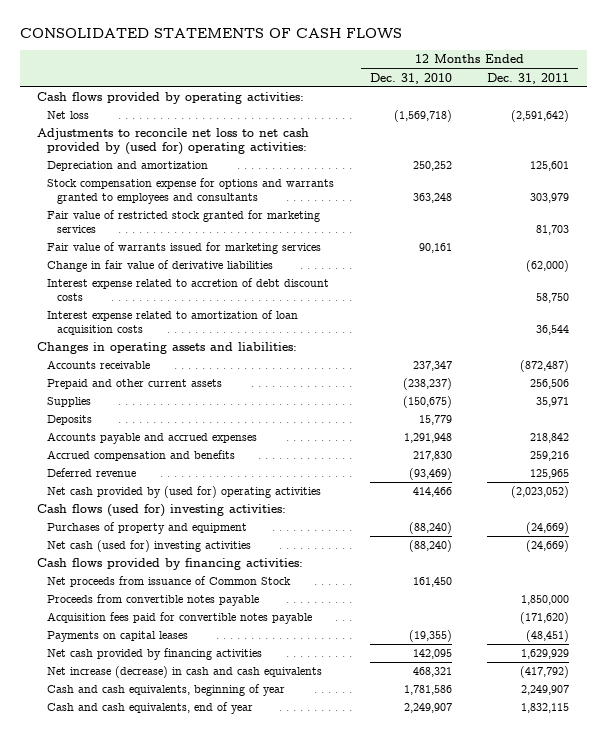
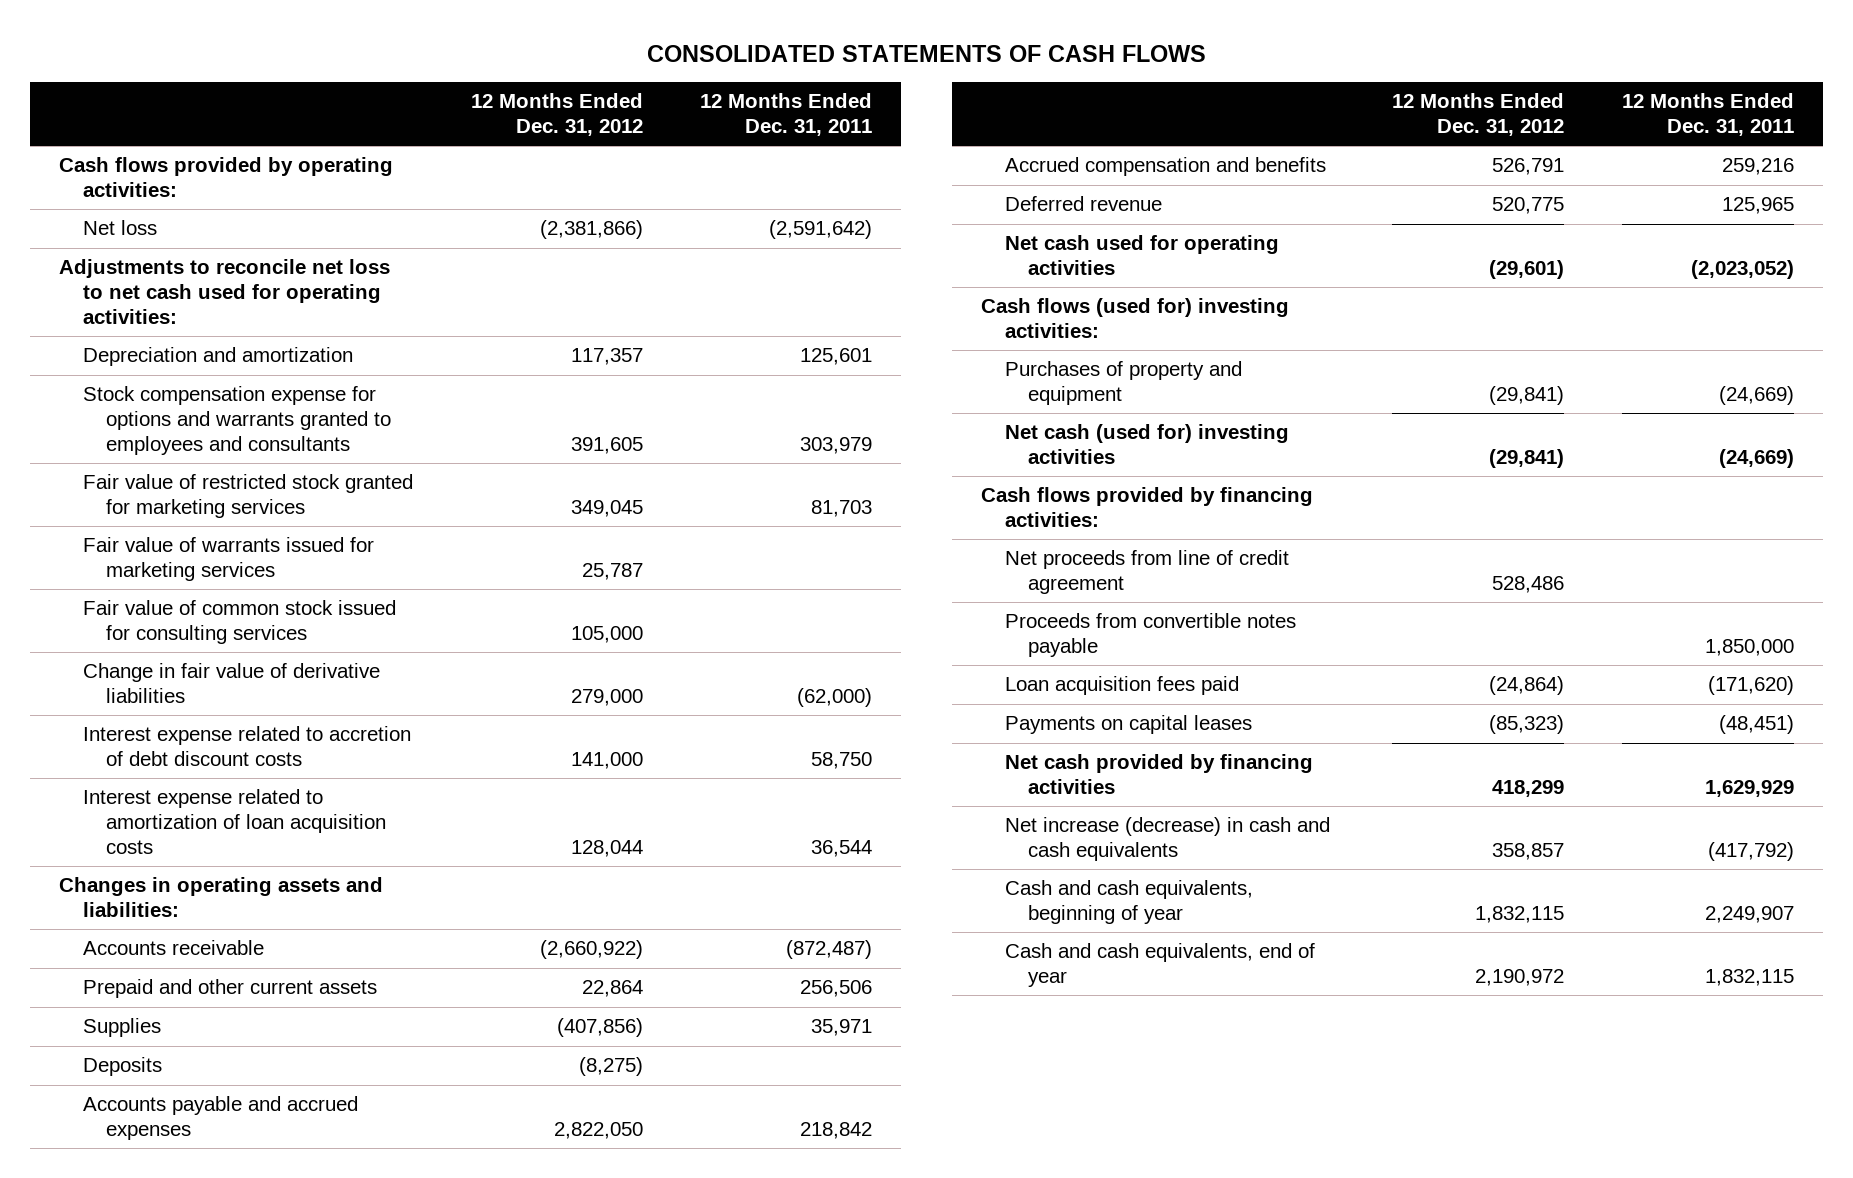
- | 12 Months Ended Dec. 31, 2010 | 12 Months Ended Dec. 31, 2011
+ | 12 Months Ended Dec. 31, 2012 | 12 Months Ended Dec. 31, 2011
- Adjustments to reconcile net loss to net cash provided by (used for) operating activities:
+ Adjustments to reconcile net loss to net cash used for operating activities:
+ Fair value of common stock issued for consulting services | 105,000 |
- Net cash provided by (used for) operating activities | 414,466 | (2,023,052)
+ Net cash used for operating activities | (29,601) | (2,023,052)
- Net proceeds from issuance of Common Stock | 161,450 |
+ Net proceeds from line of credit agreement | 528,486 |
- Acquisition fees paid for convertible notes payable | | (171,620)
+ Loan acquisition fees paid | (24,864) | (171,620)

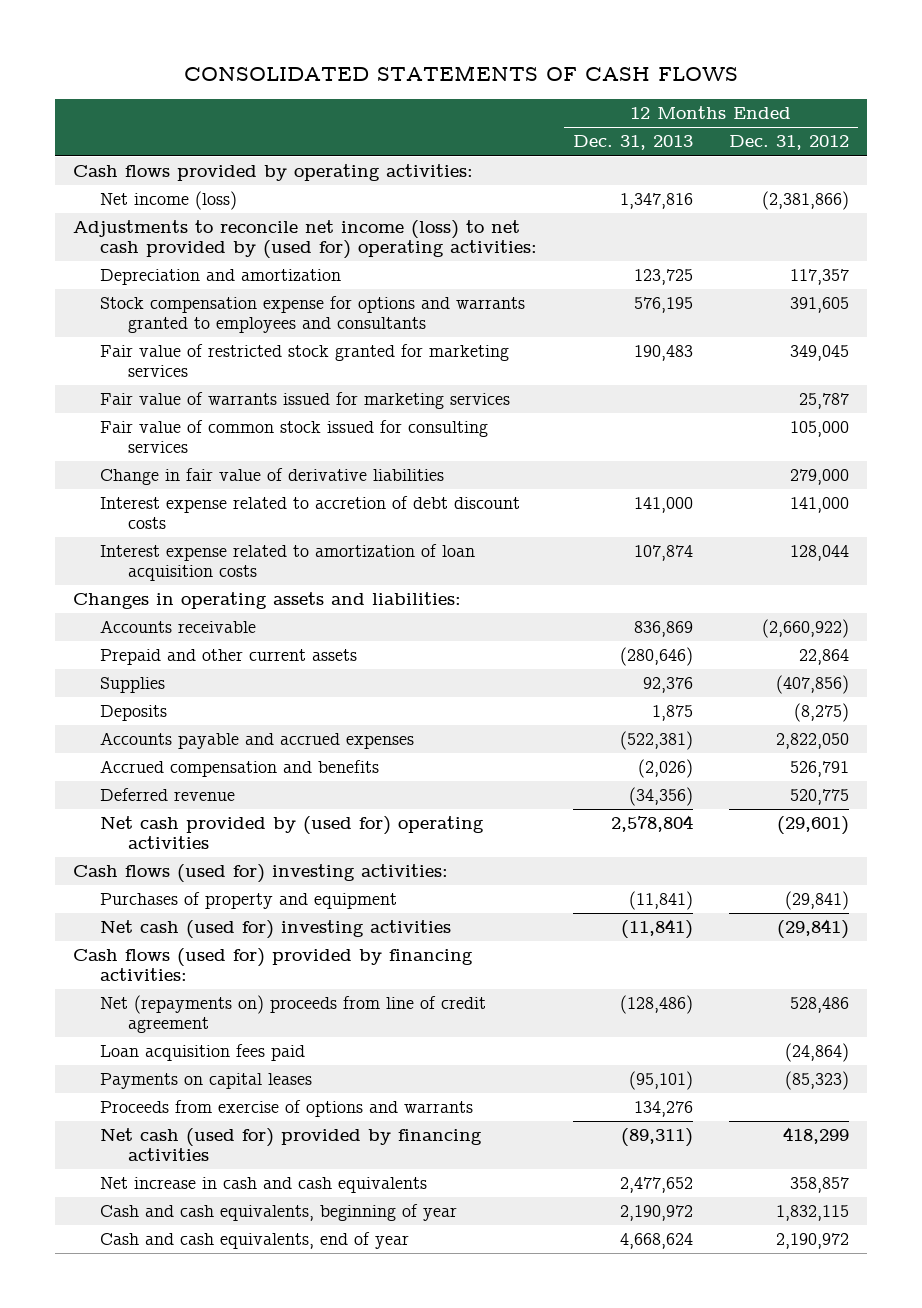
- | 12 Months Ended Dec. 31, 2012 | 12 Months Ended Dec. 31, 2011
+ | 12 Months Ended Dec. 31, 2013 | 12 Months Ended Dec. 31, 2012
- Net loss | (2,381,866) | (2,591,642)
- Adjustments to reconcile net loss to net cash used for operating activities:
+ Net income (loss) | 1,347,816 | (2,381,866)
+ Adjustments to reconcile net income (loss) to net cash provided by (used for) operating activities:
- Net cash used for operating activities | (29,601) | (2,023,052)
+ Net cash provided by (used for) operating activities | 2,578,804 | (29,601)
- Cash flows provided by financing activities:
- Net proceeds from line of credit agreement | 528,486 |
- Proceeds from convertible notes payable | | 1,850,000
+ Cash flows (used for) provided by financing activities:
+ Net (repayments on) proceeds from line of credit agreement | (128,486) | 528,486
- Net cash provided by financing activities | 418,299 | 1,629,929
- Net increase (decrease) in cash and cash equivalents | 358,857 | (417,792)
+ Proceeds from exercise of options and warrants | 134,276 |
+ Net cash (used for) provided by financing activities | (89,311) | 418,299
+ Net increase in cash and cash equivalents | 2,477,652 | 358,857

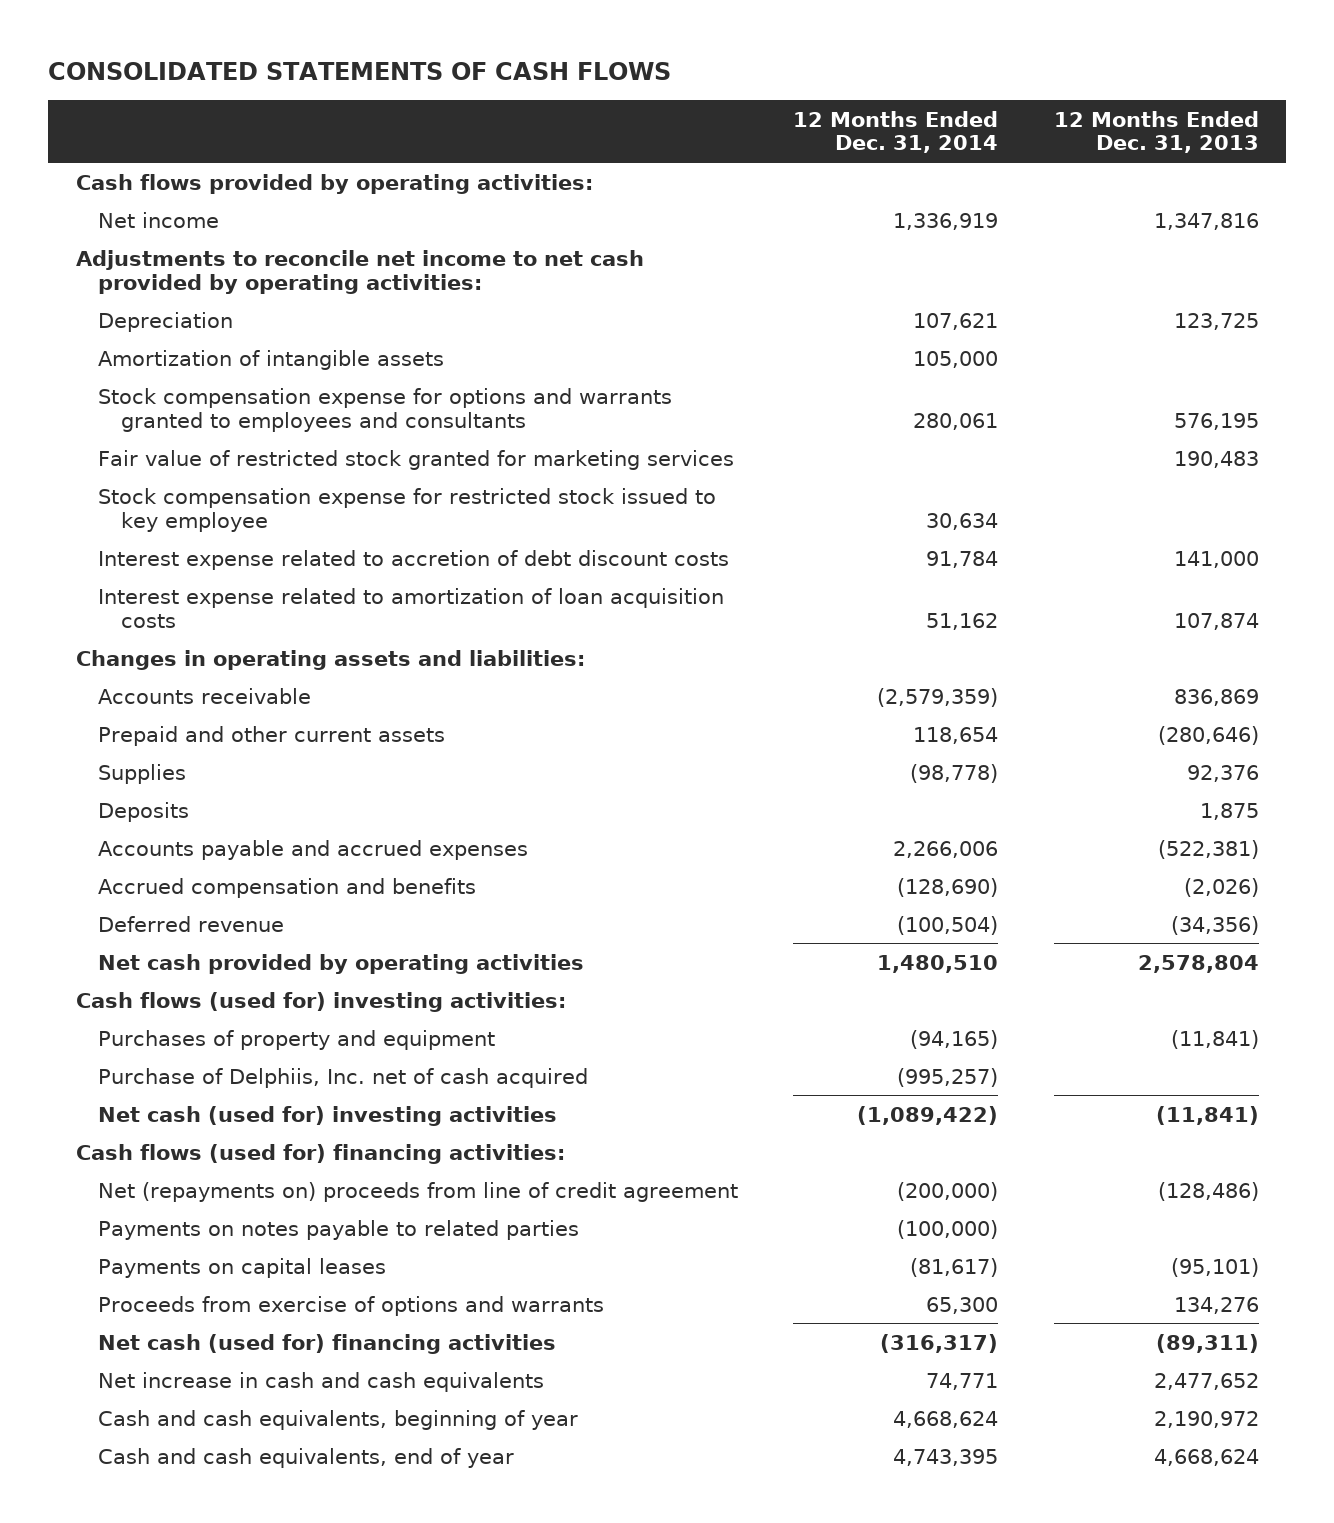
- | 12 Months Ended Dec. 31, 2013 | 12 Months Ended Dec. 31, 2012
+ | 12 Months Ended Dec. 31, 2014 | 12 Months Ended Dec. 31, 2013
- Net income (loss) | 1,347,816 | (2,381,866)
- Adjustments to reconcile net income (loss) to net cash provided by (used for) operating activities:
- Depreciation and amortization | 123,725 | 117,357
+ Net income | 1,336,919 | 1,347,816
+ Adjustments to reconcile net income to net cash provided by operating activities:
+ Depreciation | 107,621 | 123,725
+ Amortization of intangible assets | 105,000 |
- Fair value of warrants issued for marketing services | | 25,787
- Fair value of common stock issued for consulting services | | 105,000
- Change in fair value of derivative liabilities | | 279,000
+ Stock compensation expense for restricted stock issued to key employee | 30,634 |
- Net cash provided by (used for) operating activities | 2,578,804 | (29,601)
+ Net cash provided by operating activities | 1,480,510 | 2,578,804
+ Purchase of Delphiis, Inc. net of cash acquired | (995,257) |
- Cash flows (used for) provided by financing activities:
+ Cash flows (used for) financing activities:
- Loan acquisition fees paid | | (24,864)
+ Payments on notes payable to related parties | (100,000) |
- Net cash (used for) provided by financing activities | (89,311) | 418,299
+ Net cash (used for) financing activities | (316,317) | (89,311)

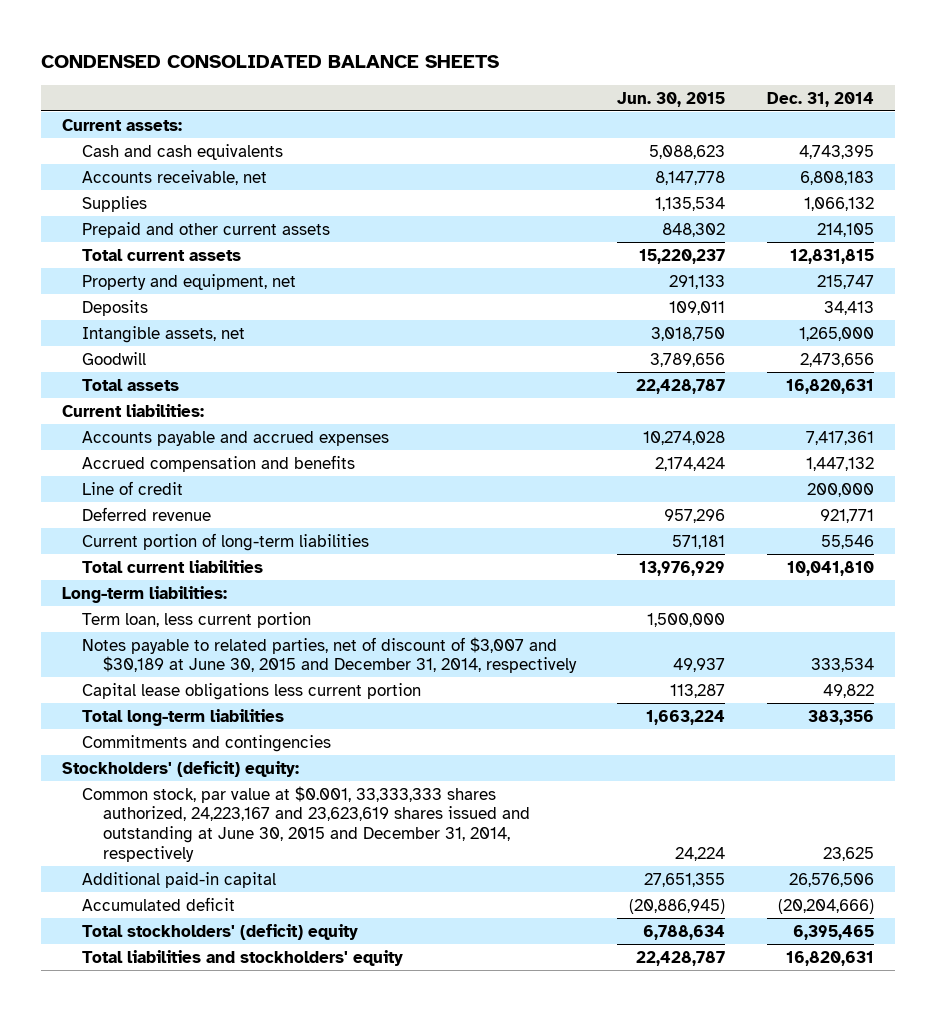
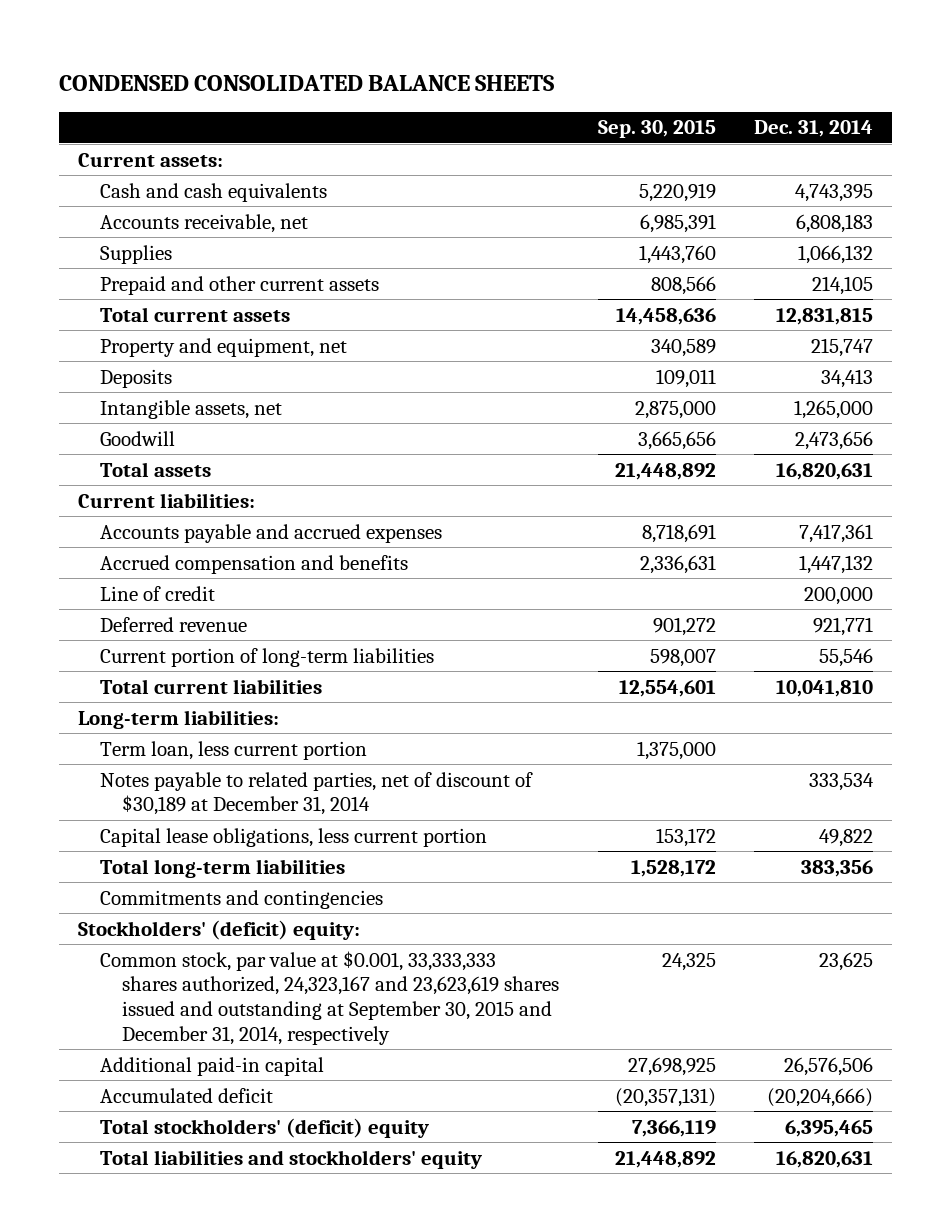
- | Jun. 30, 2015 | Dec. 31, 2014
+ | Sep. 30, 2015 | Dec. 31, 2014
- Notes payable to related parties, net of discount of $3,007 and $30,189 at June 30, 2015 and December 31, 2014, respectively | 49,937 | 333,534
- Capital lease obligations less current portion | 113,287 | 49,822
+ Notes payable to related parties, net of discount of $30,189 at December 31, 2014 | | 333,534
+ Capital lease obligations, less current portion | 153,172 | 49,822
- Common stock, par value at $0.001, 33,333,333 shares authorized, 24,223,167 and 23,623,619 shares issued and outstanding at June 30, 2015 and December 31, 2014, respectively | 24,224 | 23,625
+ Common stock, par value at $0.001, 33,333,333 shares authorized, 24,323,167 and 23,623,619 shares issued and outstanding at September 30, 2015 and December 31, 2014, respectively | 24,325 | 23,625

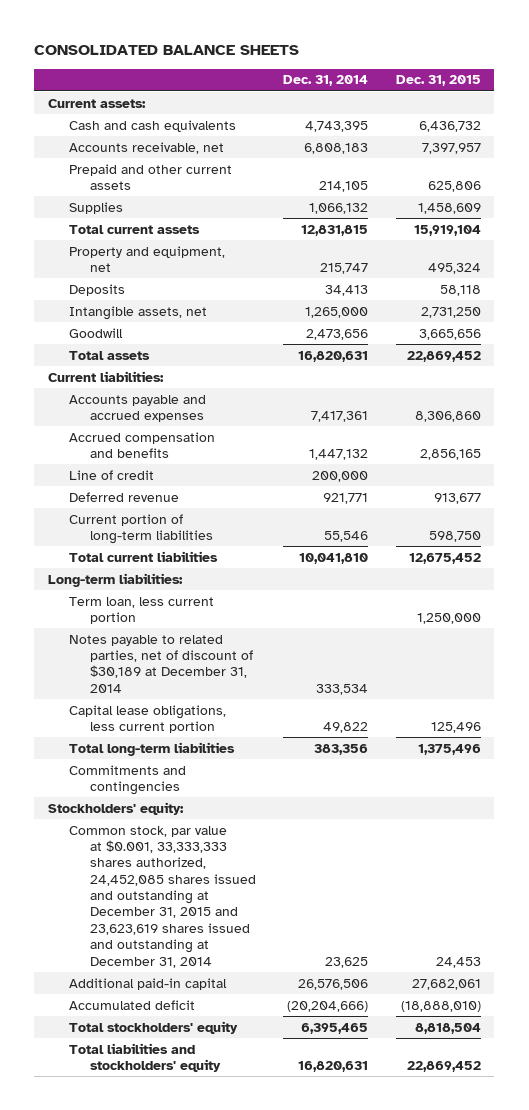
- CONDENSED CONSOLIDATED BALANCE SHEETS
+ CONSOLIDATED BALANCE SHEETS
- | Sep. 30, 2015 | Dec. 31, 2014
+ | Dec. 31, 2014 | Dec. 31, 2015
moved down: Supplies | 1,066,132 | 1,458,609
- Stockholders' (deficit) equity:
- Common stock, par value at $0.001, 33,333,333 shares authorized, 24,323,167 and 23,623,619 shares issued and outstanding at September 30, 2015 and December 31, 2014, respectively | 24,325 | 23,625
+ Stockholders' equity:
+ Common stock, par value at $0.001, 33,333,333 shares authorized, 24,452,085 shares issued and outstanding at December 31, 2015 and 23,623,619 shares issued and outstanding at December 31, 2014 | 23,625 | 24,453
- Total stockholders' (deficit) equity | 7,366,119 | 6,395,465
+ Total stockholders' equity | 6,395,465 | 8,818,504

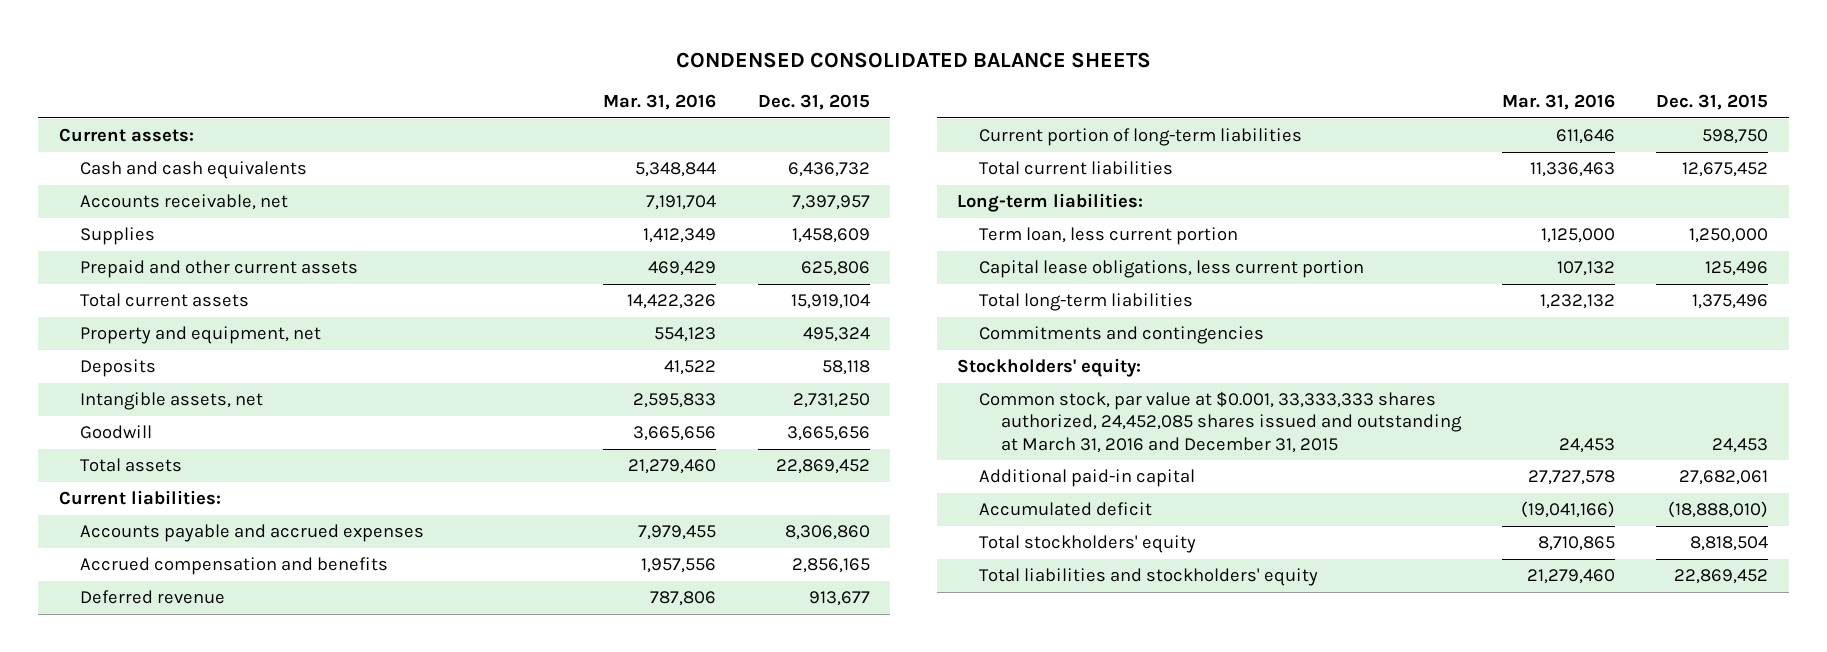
- CONSOLIDATED BALANCE SHEETS
+ CONDENSED CONSOLIDATED BALANCE SHEETS
- | Dec. 31, 2014 | Dec. 31, 2015
+ | Mar. 31, 2016 | Dec. 31, 2015
moved down: Prepaid and other current assets | 469,429 | 625,806
- Line of credit | 200,000 |
- Notes payable to related parties, net of discount of $30,189 at December 31, 2014 | 333,534 |
- Common stock, par value at $0.001, 33,333,333 shares authorized, 24,452,085 shares issued and outstanding at December 31, 2015 and 23,623,619 shares issued and outstanding at December 31, 2014 | 23,625 | 24,453
+ Common stock, par value at $0.001, 33,333,333 shares authorized, 24,452,085 shares issued and outstanding at March 31, 2016 and December 31, 2015 | 24,453 | 24,453

